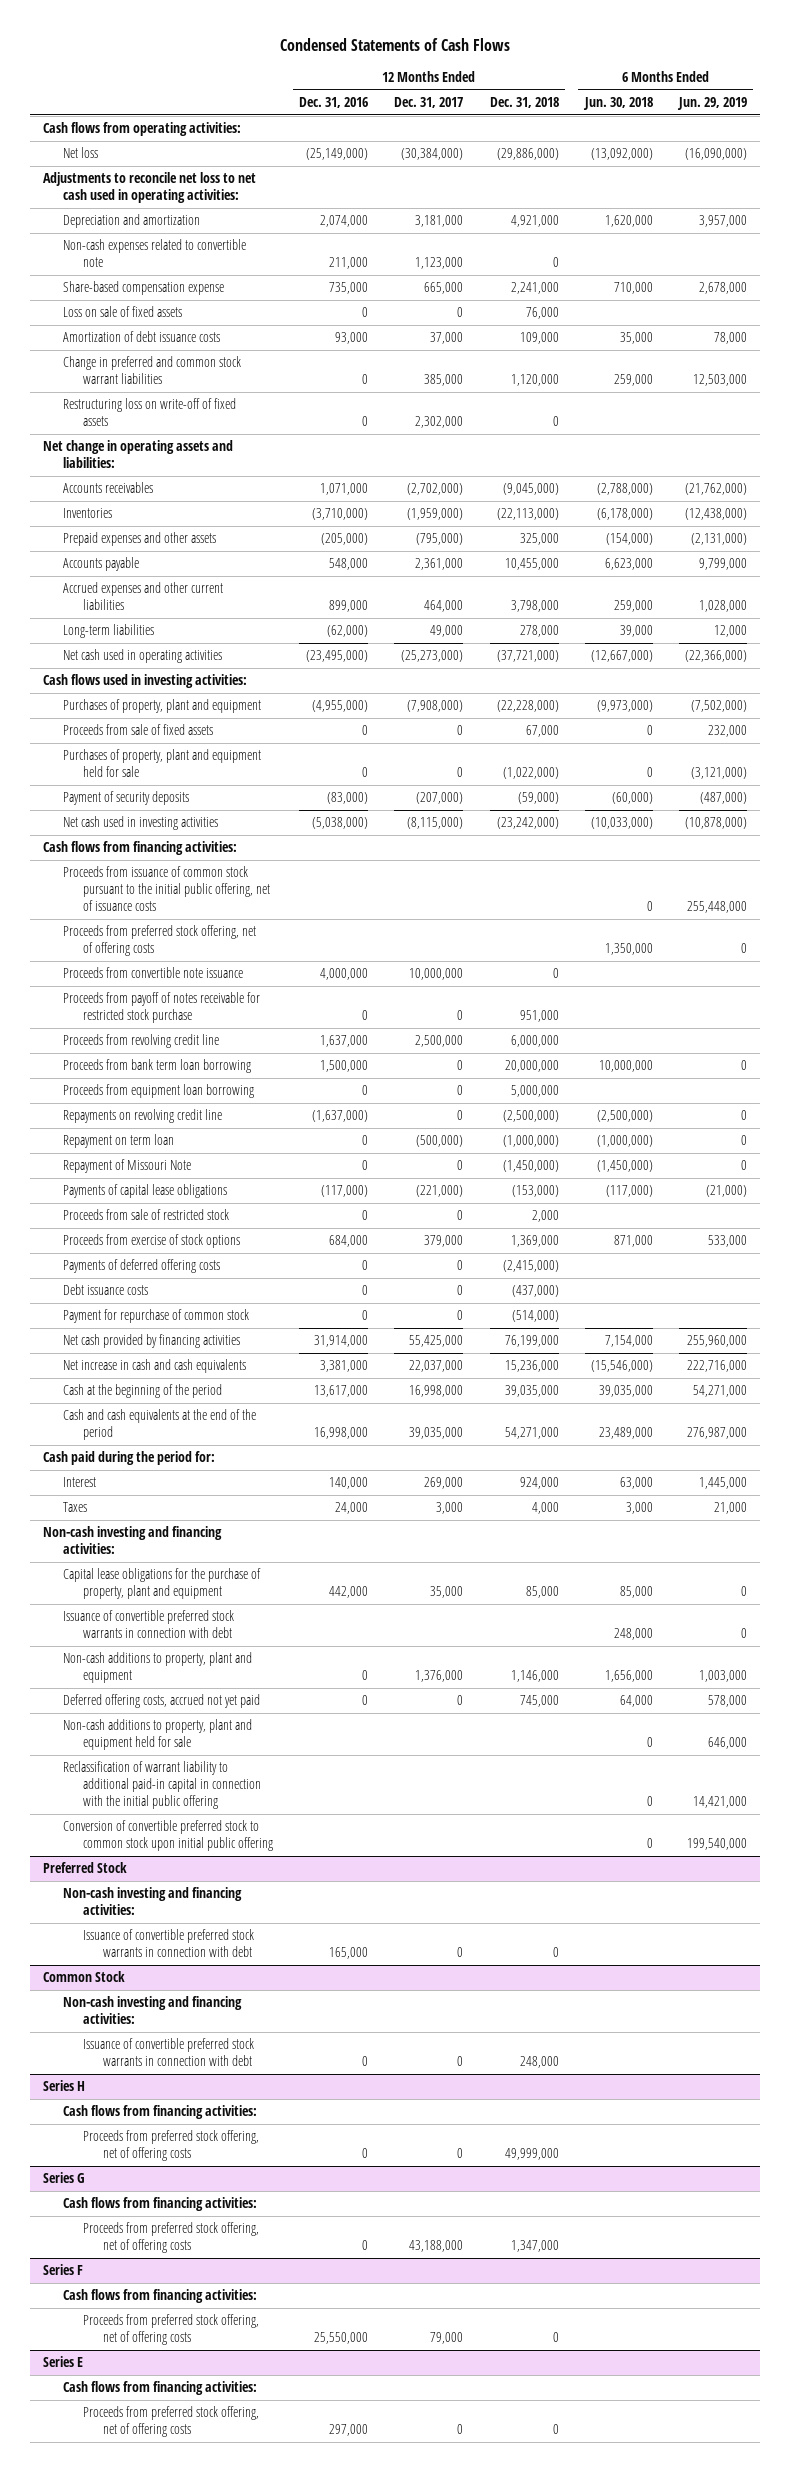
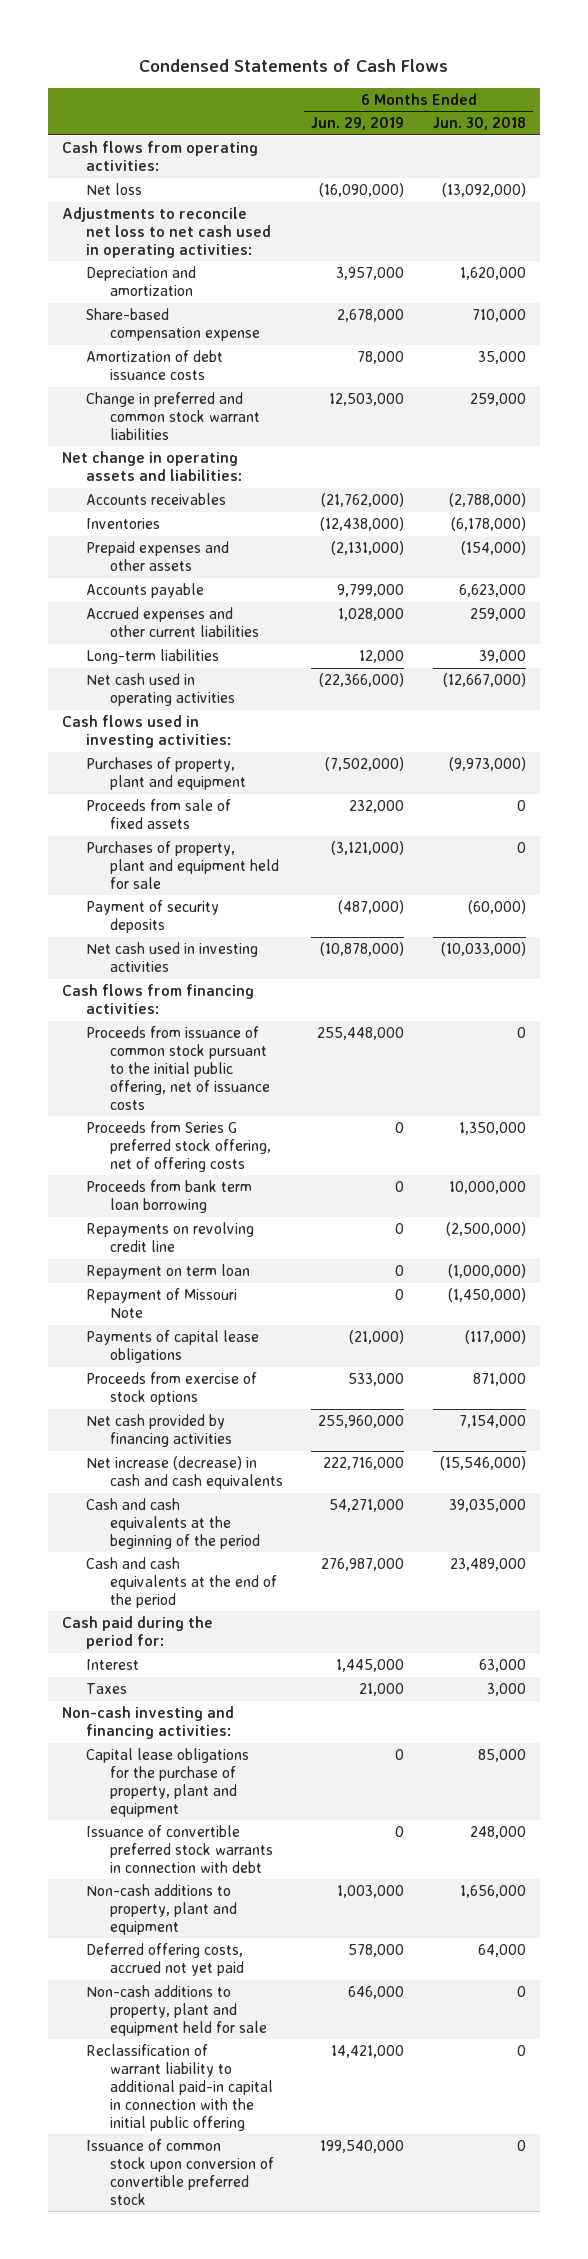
- | 12 Months Ended Dec. 31, 2016 | 12 Months Ended Dec. 31, 2017 | 12 Months Ended Dec. 31, 2018 | 6 Months Ended Jun. 30, 2018 | 6 Months Ended Jun. 29, 2019
+ | 6 Months Ended Jun. 29, 2019 | 6 Months Ended Jun. 30, 2018
- Non-cash expenses related to convertible note | 211,000 | 1,123,000 | 0 | |
- Loss on sale of fixed assets | 0 | 0 | 76,000 | |
- Restructuring loss on write-off of fixed assets | 0 | 2,302,000 | 0 | |
- Proceeds from preferred stock offering, net of offering costs | | | | 1,350,000 | 0
- Proceeds from convertible note issuance | 4,000,000 | 10,000,000 | 0 | |
- Proceeds from payoff of notes receivable for restricted stock purchase | 0 | 0 | 951,000 | |
- Proceeds from revolving credit line | 1,637,000 | 2,500,000 | 6,000,000 | |
+ Proceeds from Series G preferred stock offering, net of offering costs | 0 | 1,350,000
- Proceeds from equipment loan borrowing | 0 | 0 | 5,000,000 | |
- Proceeds from sale of restricted stock | 0 | 0 | 2,000 | |
- Payments of deferred offering costs | 0 | 0 | (2,415,000) | |
- Debt issuance costs | 0 | 0 | (437,000) | |
- Payment for repurchase of common stock | 0 | 0 | (514,000) | |
- Net increase in cash and cash equivalents | 3,381,000 | 22,037,000 | 15,236,000 | (15,546,000) | 222,716,000
- Cash at the beginning of the period | 13,617,000 | 16,998,000 | 39,035,000 | 39,035,000 | 54,271,000
+ Net increase (decrease) in cash and cash equivalents | 222,716,000 | (15,546,000)
+ Cash and cash equivalents at the beginning of the period | 54,271,000 | 39,035,000
- Conversion of convertible preferred stock to common stock upon initial public offering | | | | 0 | 199,540,000
- Preferred Stock
- Non-cash investing and financing activities:
- Issuance of convertible preferred stock warrants in connection with debt | 165,000 | 0 | 0 | |
- Common Stock
- Non-cash investing and financing activities:
- Issuance of convertible preferred stock warrants in connection with debt | 0 | 0 | 248,000 | |
- Series H
- Cash flows from financing activities:
- Proceeds from preferred stock offering, net of offering costs | 0 | 0 | 49,999,000 | |
- Series G
- Cash flows from financing activities:
- Proceeds from preferred stock offering, net of offering costs | 0 | 43,188,000 | 1,347,000 | |
- Series F
- Cash flows from financing activities:
- Proceeds from preferred stock offering, net of offering costs | 25,550,000 | 79,000 | 0 | |
- Series E
- Cash flows from financing activities:
- Proceeds from preferred stock offering, net of offering costs | 297,000 | 0 | 0 | |
+ Issuance of common stock upon conversion of convertible preferred stock | 199,540,000 | 0

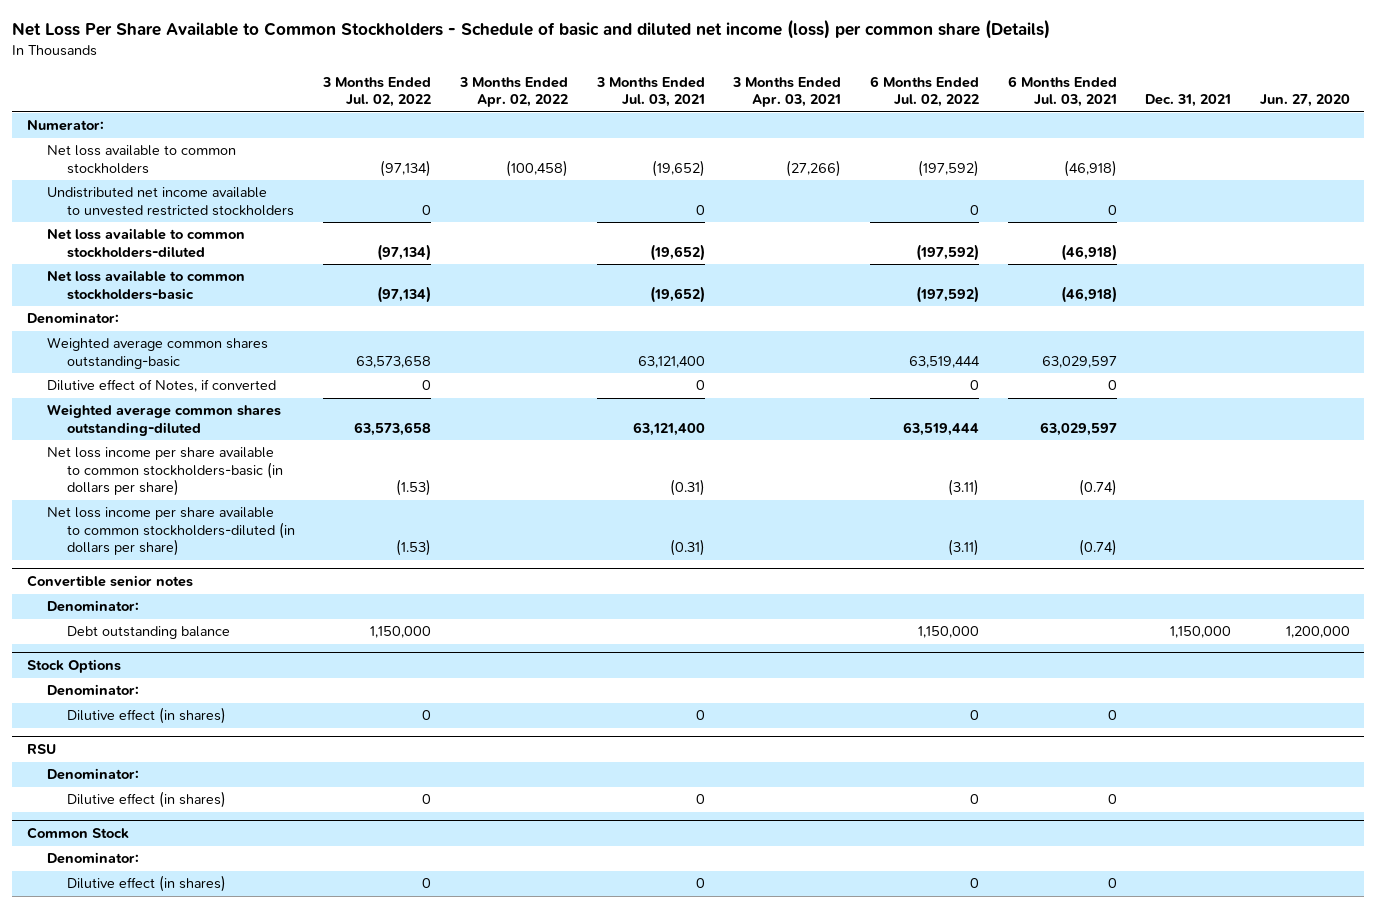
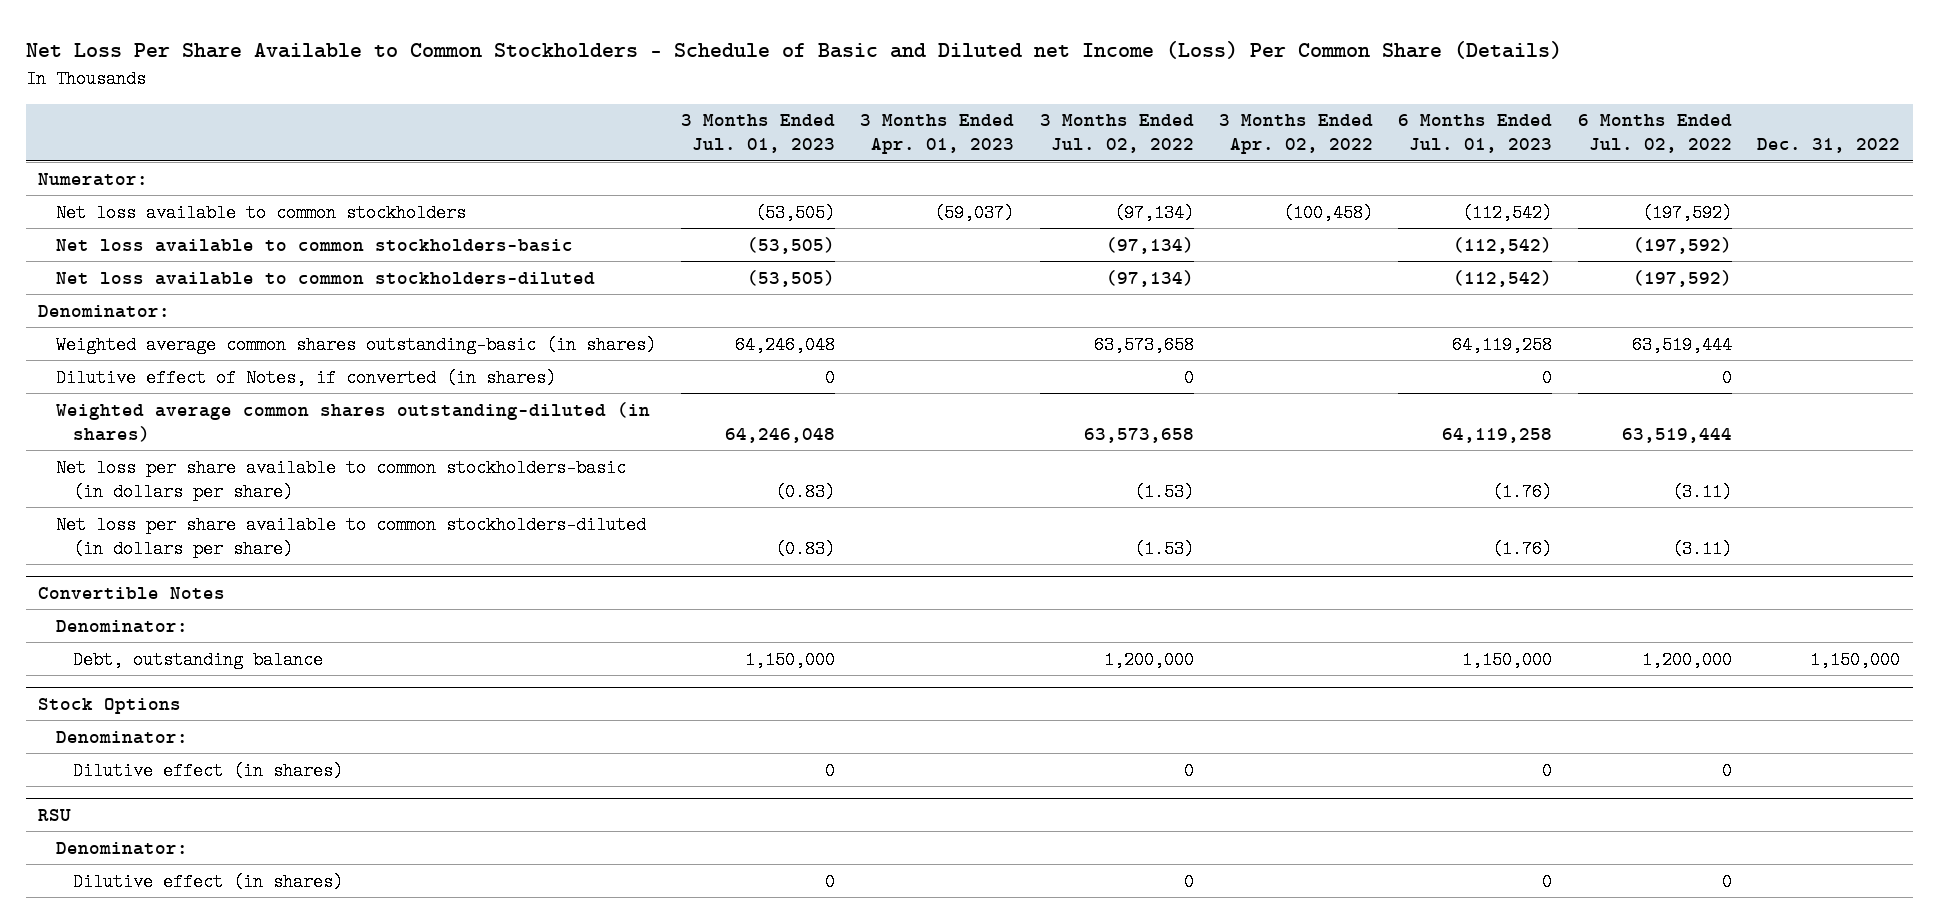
- Net Loss Per Share Available to Common Stockholders - Schedule of basic and diluted net income (loss) per common share (Details)
+ Net Loss Per Share Available to Common Stockholders - Schedule of Basic and Diluted net Income (Loss) Per Common Share (Details)
- | 3 Months Ended Jul. 02, 2022 | 3 Months Ended Apr. 02, 2022 | 3 Months Ended Jul. 03, 2021 | 3 Months Ended Apr. 03, 2021 | 6 Months Ended Jul. 02, 2022 | 6 Months Ended Jul. 03, 2021 | Dec. 31, 2021 | Jun. 27, 2020
+ | 3 Months Ended Jul. 01, 2023 | 3 Months Ended Apr. 01, 2023 | 3 Months Ended Jul. 02, 2022 | 3 Months Ended Apr. 02, 2022 | 6 Months Ended Jul. 01, 2023 | 6 Months Ended Jul. 02, 2022 | Dec. 31, 2022
- Undistributed net income available to unvested restricted stockholders | 0 | | 0 | | 0 | 0 | |
moved down: Net loss available to common stockholders-diluted | (53,505) | | (97,134) | | (112,542) | (197,592) |
- Weighted average common shares outstanding-basic | 63,573,658 | | 63,121,400 | | 63,519,444 | 63,029,597 | |
- Dilutive effect of Notes, if converted | 0 | | 0 | | 0 | 0 | |
- Weighted average common shares outstanding-diluted | 63,573,658 | | 63,121,400 | | 63,519,444 | 63,029,597 | |
- Net loss income per share available to common stockholders-basic (in dollars per share) | (1.53) | | (0.31) | | (3.11) | (0.74) | |
- Net loss income per share available to common stockholders-diluted (in dollars per share) | (1.53) | | (0.31) | | (3.11) | (0.74) | |
- Convertible senior notes
+ Weighted average common shares outstanding-basic (in shares) | 64,246,048 | | 63,573,658 | | 64,119,258 | 63,519,444 |
+ Dilutive effect of Notes, if converted (in shares) | 0 | | 0 | | 0 | 0 |
+ Weighted average common shares outstanding-diluted (in shares) | 64,246,048 | | 63,573,658 | | 64,119,258 | 63,519,444 |
+ Net loss per share available to common stockholders-basic (in dollars per share) | (0.83) | | (1.53) | | (1.76) | (3.11) |
+ Net loss per share available to common stockholders-diluted (in dollars per share) | (0.83) | | (1.53) | | (1.76) | (3.11) |
+ Convertible Notes
- Debt outstanding balance | 1,150,000 | | | | 1,150,000 | | 1,150,000 | 1,200,000
+ Debt, outstanding balance | 1,150,000 | | 1,200,000 | | 1,150,000 | 1,200,000 | 1,150,000
- Common Stock
- Denominator:
- Dilutive effect (in shares) | 0 | | 0 | | 0 | 0 | |

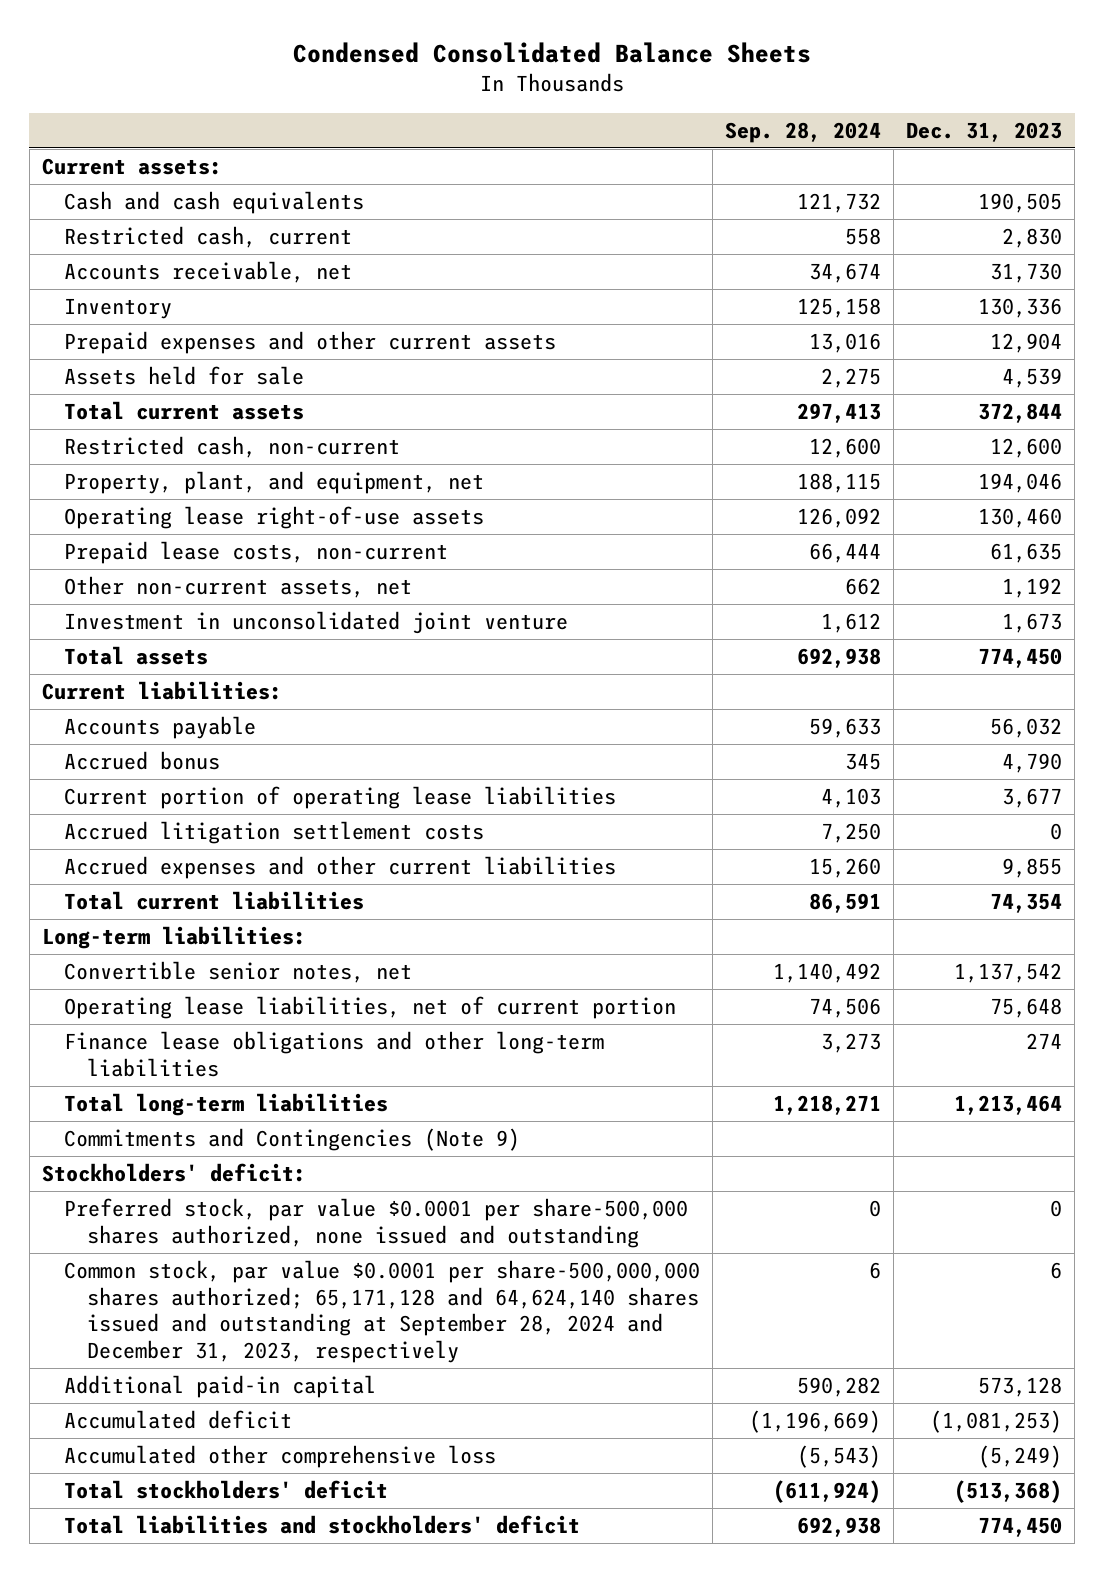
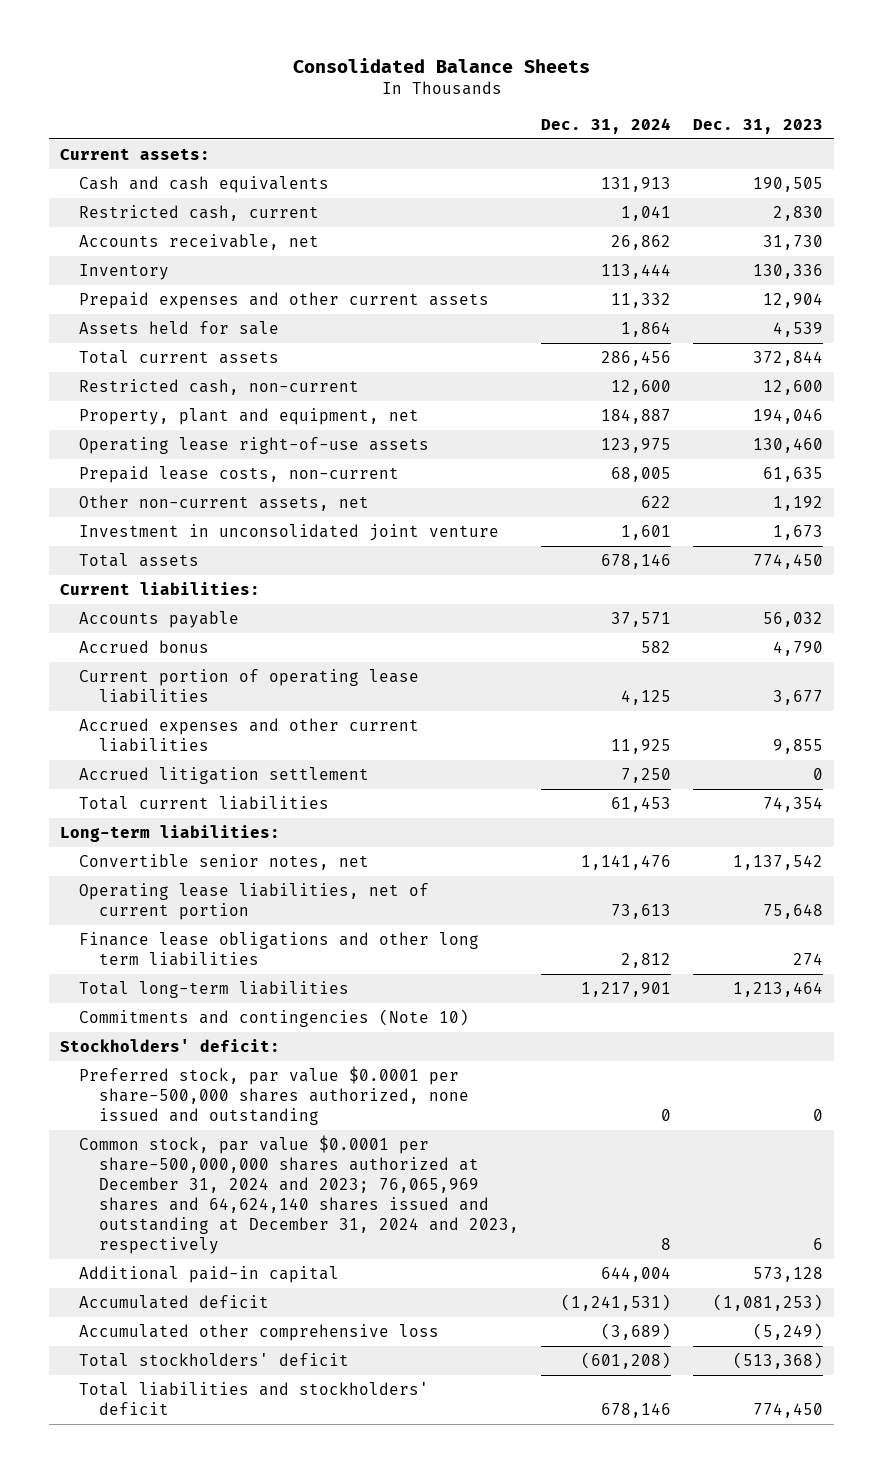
- Condensed Consolidated Balance Sheets
+ Consolidated Balance Sheets
- | Sep. 28, 2024 | Dec. 31, 2023
+ | Dec. 31, 2024 | Dec. 31, 2023
- Property, plant, and equipment, net | 188,115 | 194,046
+ Property, plant and equipment, net | 184,887 | 194,046
- Accrued litigation settlement costs | 7,250 | 0
+ Accrued litigation settlement | 7,250 | 0
- Finance lease obligations and other long-term liabilities | 3,273 | 274
+ Finance lease obligations and other long term liabilities | 2,812 | 274
- Commitments and Contingencies (Note 9)
+ Commitments and contingencies (Note 10)
- Common stock, par value $0.0001 per share-500,000,000 shares authorized; 65,171,128 and 64,624,140 shares issued and outstanding at September 28, 2024 and December 31, 2023, respectively | 6 | 6
+ Common stock, par value $0.0001 per share-500,000,000 shares authorized at December 31, 2024 and 2023; 76,065,969 shares and 64,624,140 shares issued and outstanding at December 31, 2024 and 2023, respectively | 8 | 6

